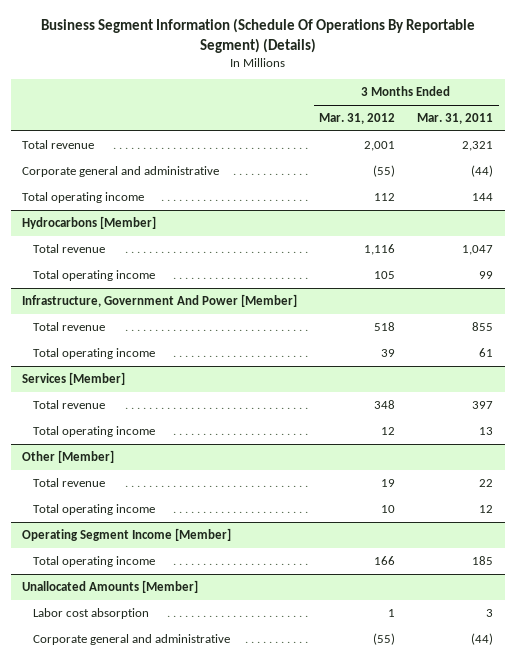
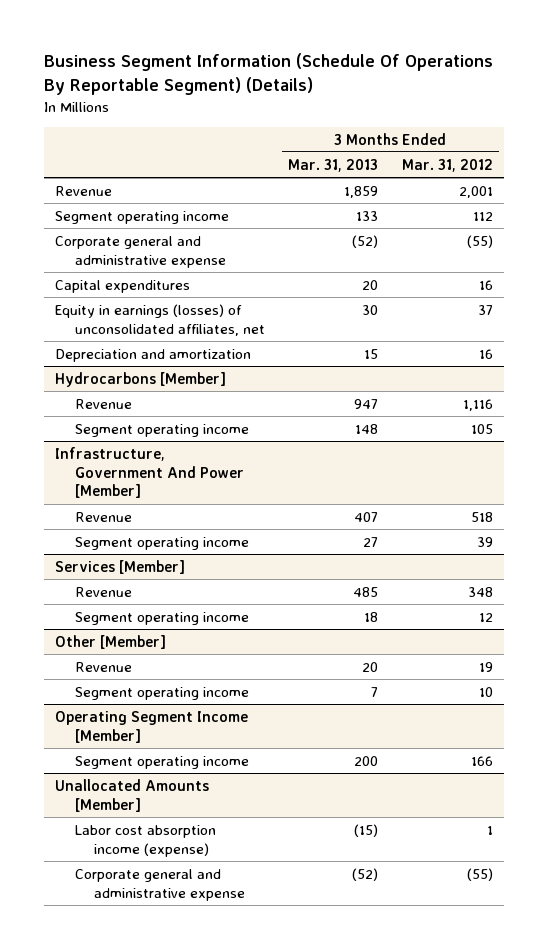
- | 3 Months Ended Mar. 31, 2012 | 3 Months Ended Mar. 31, 2011
+ | 3 Months Ended Mar. 31, 2013 | 3 Months Ended Mar. 31, 2012
- Total revenue | 2,001 | 2,321
- Corporate general and administrative | (55) | (44)
- Total operating income | 112 | 144
+ Revenue | 1,859 | 2,001
+ Segment operating income | 133 | 112
+ Corporate general and administrative expense | (52) | (55)
+ Capital expenditures | 20 | 16
+ Equity in earnings (losses) of unconsolidated affiliates, net | 30 | 37
+ Depreciation and amortization | 15 | 16
@ Hydrocarbons [Member]
- Total revenue | 1,116 | 1,047
- Total operating income | 105 | 99
+ Revenue | 947 | 1,116
+ Segment operating income | 148 | 105
@ Infrastructure, Government And Power [Member]
- Total revenue | 518 | 855
- Total operating income | 39 | 61
+ Revenue | 407 | 518
+ Segment operating income | 27 | 39
@ Services [Member]
- Total revenue | 348 | 397
- Total operating income | 12 | 13
+ Revenue | 485 | 348
+ Segment operating income | 18 | 12
@ Other [Member]
- Total revenue | 19 | 22
- Total operating income | 10 | 12
+ Revenue | 20 | 19
+ Segment operating income | 7 | 10
@ Operating Segment Income [Member]
- Total operating income | 166 | 185
+ Segment operating income | 200 | 166
@ Unallocated Amounts [Member]
- Labor cost absorption | 1 | 3
- Corporate general and administrative | (55) | (44)
+ Labor cost absorption income (expense) | (15) | 1
+ Corporate general and administrative expense | (52) | (55)

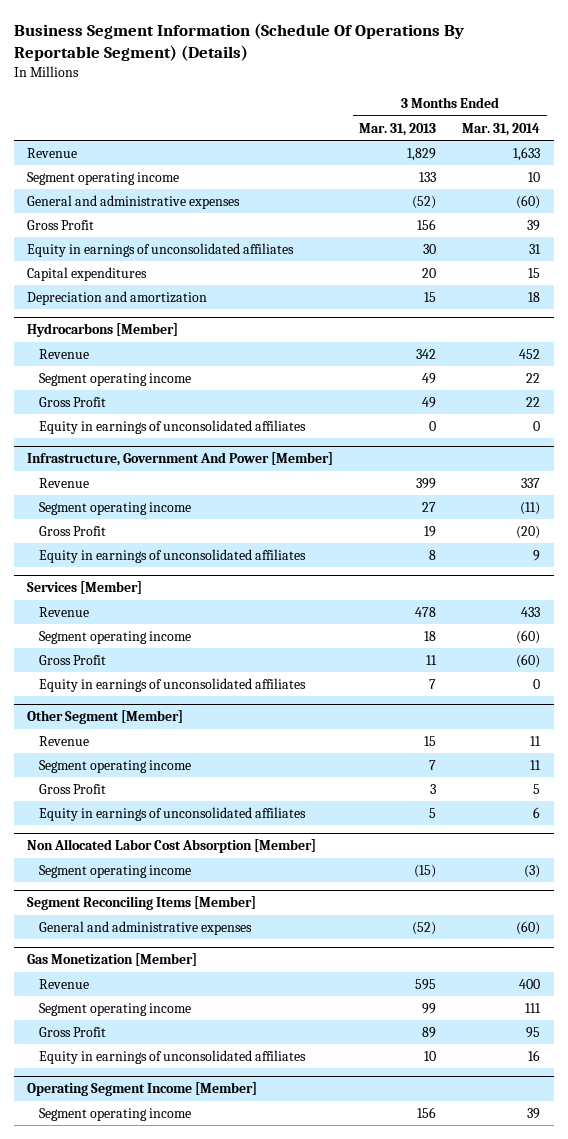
- | 3 Months Ended Mar. 31, 2013 | 3 Months Ended Mar. 31, 2012
+ | 3 Months Ended Mar. 31, 2013 | 3 Months Ended Mar. 31, 2014
- Revenue | 1,859 | 2,001
+ Revenue | 1,829 | 1,633
- Corporate general and administrative expense | (52) | (55)
+ General and administrative expenses | (52) | (60)
+ Gross Profit | 156 | 39
+ Equity in earnings of unconsolidated affiliates | 30 | 31
- Equity in earnings (losses) of unconsolidated affiliates, net | 30 | 37
@ Hydrocarbons [Member]
- Revenue | 947 | 1,116
- Segment operating income | 148 | 105
+ Revenue | 342 | 452
+ Segment operating income | 49 | 22
+ Gross Profit | 49 | 22
+ Equity in earnings of unconsolidated affiliates | 0 | 0
@ Infrastructure, Government And Power [Member]
- Revenue | 407 | 518
+ Revenue | 399 | 337
+ Gross Profit | 19 | (20)
+ Equity in earnings of unconsolidated affiliates | 8 | 9
@ Services [Member]
- Revenue | 485 | 348
+ Revenue | 478 | 433
- Other [Member]
- Revenue | 20 | 19
@ Services [Member]
+ Gross Profit | 11 | (60)
+ Equity in earnings of unconsolidated affiliates | 7 | 0
+ Other Segment [Member]
+ Revenue | 15 | 11
+ Gross Profit | 3 | 5
+ Equity in earnings of unconsolidated affiliates | 5 | 6
+ Non Allocated Labor Cost Absorption [Member]
+ Segment operating income | (15) | (3)
+ Segment Reconciling Items [Member]
+ General and administrative expenses | (52) | (60)
+ Gas Monetization [Member]
+ Revenue | 595 | 400
+ Segment operating income | 99 | 111
+ Gross Profit | 89 | 95
+ Equity in earnings of unconsolidated affiliates | 10 | 16
@ Operating Segment Income [Member]
- Segment operating income | 200 | 166
- Unallocated Amounts [Member]
- Labor cost absorption income (expense) | (15) | 1
- Corporate general and administrative expense | (52) | (55)
@ Operating Segment Income [Member]
+ Segment operating income | 156 | 39

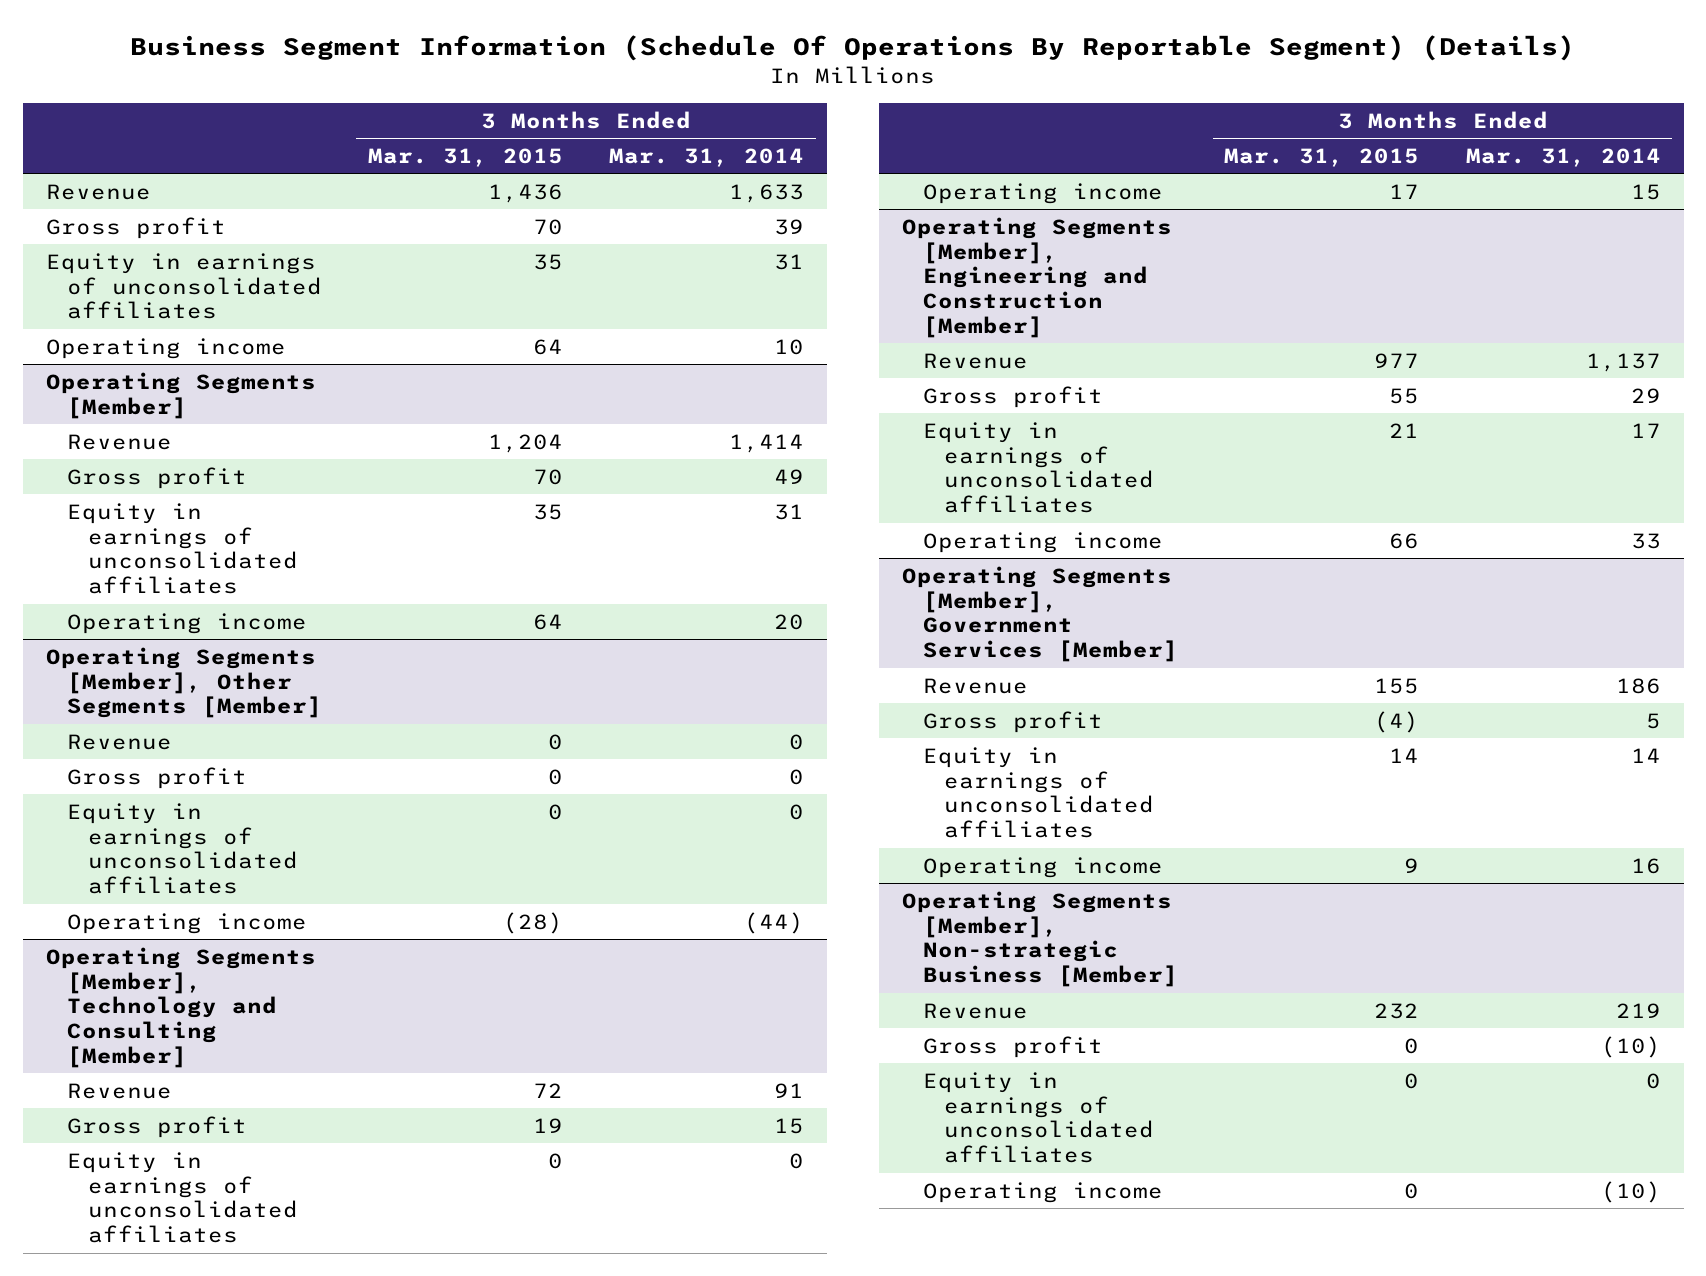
- | 3 Months Ended Mar. 31, 2013 | 3 Months Ended Mar. 31, 2014
+ | 3 Months Ended Mar. 31, 2015 | 3 Months Ended Mar. 31, 2014
- Segment operating income | 133 | 10
- General and administrative expenses | (52) | (60)
- Gross Profit | 156 | 39
+ Gross profit | 70 | 39
- Capital expenditures | 20 | 15
- Depreciation and amortization | 15 | 18
- Hydrocarbons [Member]
- Revenue | 342 | 452
- Segment operating income | 49 | 22
- Gross Profit | 49 | 22
+ Operating income | 64 | 10
+ Operating Segments [Member]
+ Revenue | 1,204 | 1,414
+ Gross profit | 70 | 49
+ Equity in earnings of unconsolidated affiliates | 35 | 31
+ Operating income | 64 | 20
+ Operating Segments [Member], Other Segments [Member]
+ Revenue | 0 | 0
+ Gross profit | 0 | 0
- Infrastructure, Government And Power [Member]
- Revenue | 399 | 337
- Segment operating income | 27 | (11)
- Gross Profit | 19 | (20)
- Equity in earnings of unconsolidated affiliates | 8 | 9
- Services [Member]
- Revenue | 478 | 433
- Segment operating income | 18 | (60)
- Gross Profit | 11 | (60)
+ Operating income | (28) | (44)
+ Operating Segments [Member], Technology and Consulting [Member]
+ Revenue | 72 | 91
+ Gross profit | 19 | 15
- Other Segment [Member]
- Revenue | 15 | 11
- Segment operating income | 7 | 11
- Gross Profit | 3 | 5
- Equity in earnings of unconsolidated affiliates | 5 | 6
- Non Allocated Labor Cost Absorption [Member]
- Segment operating income | (15) | (3)
- Segment Reconciling Items [Member]
- General and administrative expenses | (52) | (60)
- Gas Monetization [Member]
- Revenue | 595 | 400
- Segment operating income | 99 | 111
- Gross Profit | 89 | 95
- Equity in earnings of unconsolidated affiliates | 10 | 16
- Operating Segment Income [Member]
- Segment operating income | 156 | 39
+ Operating income | 17 | 15
+ Operating Segments [Member], Engineering and Construction [Member]
+ Revenue | 977 | 1,137
+ Gross profit | 55 | 29
+ Equity in earnings of unconsolidated affiliates | 21 | 17
+ Operating income | 66 | 33
+ Operating Segments [Member], Government Services [Member]
+ Revenue | 155 | 186
+ Gross profit | (4) | 5
+ Equity in earnings of unconsolidated affiliates | 14 | 14
+ Operating income | 9 | 16
+ Operating Segments [Member], Non-strategic Business [Member]
+ Revenue | 232 | 219
+ Gross profit | 0 | (10)
+ Equity in earnings of unconsolidated affiliates | 0 | 0
+ Operating income | 0 | (10)

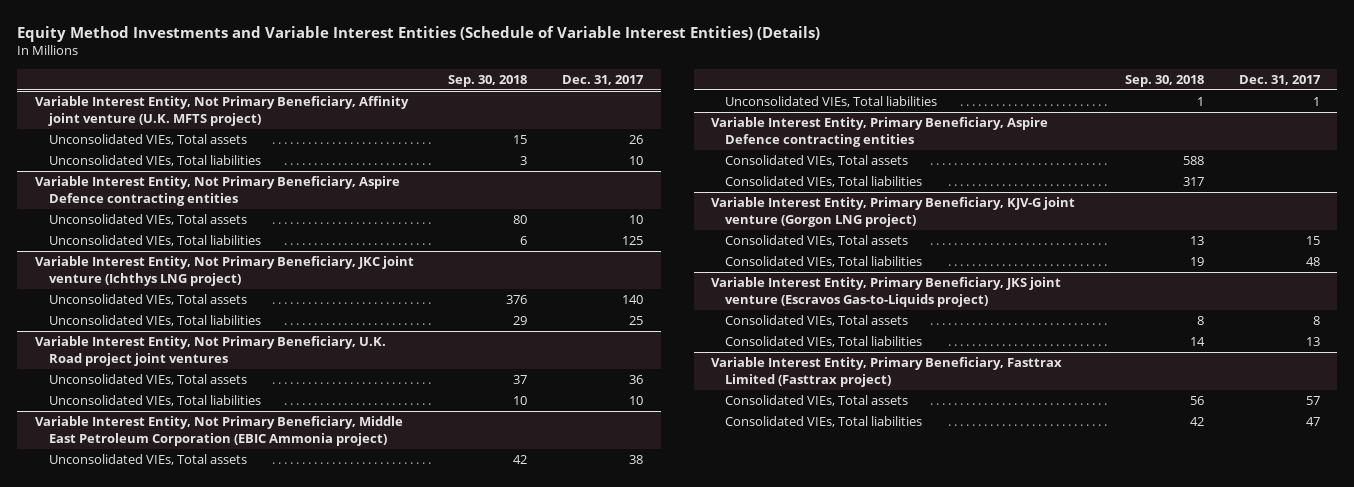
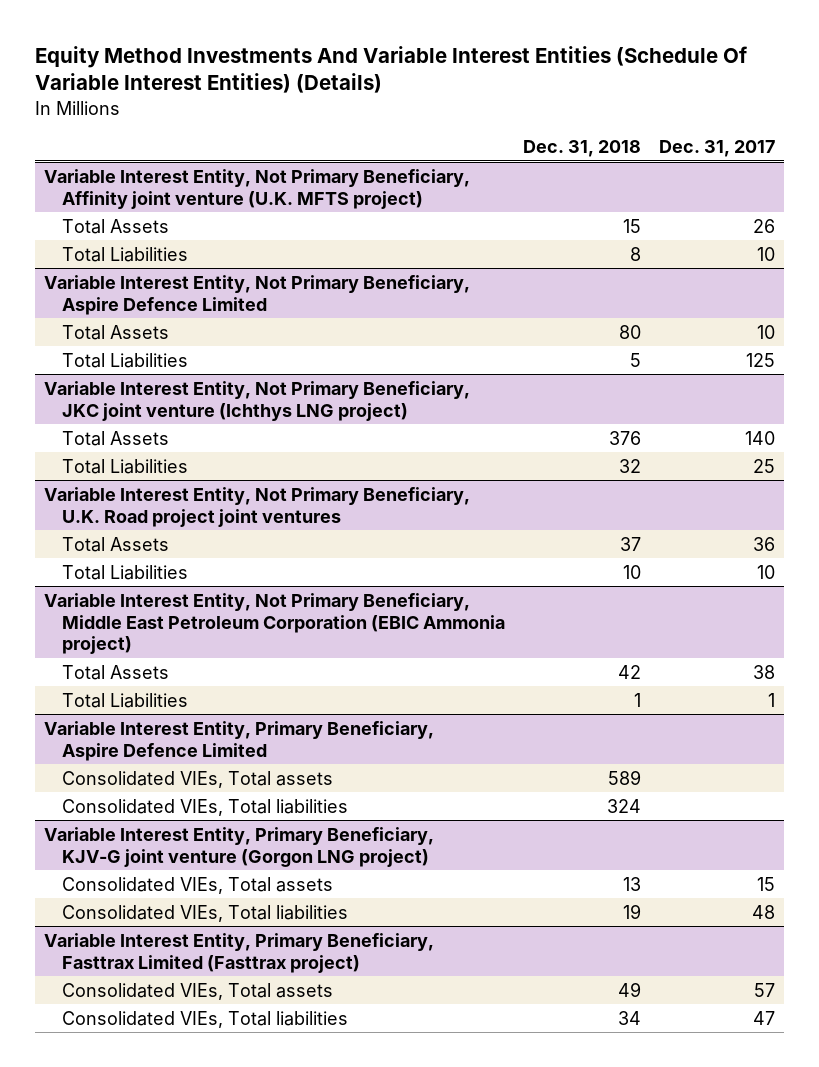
- Equity Method Investments and Variable Interest Entities (Schedule of Variable Interest Entities) (Details)
+ Equity Method Investments And Variable Interest Entities (Schedule Of Variable Interest Entities) (Details)
- | Sep. 30, 2018 | Dec. 31, 2017
+ | Dec. 31, 2018 | Dec. 31, 2017
@ Variable Interest Entity, Not Primary Beneficiary, Affinity joint venture (U.K. MFTS project)
- Unconsolidated VIEs, Total assets | 15 | 26
- Unconsolidated VIEs, Total liabilities | 3 | 10
- Variable Interest Entity, Not Primary Beneficiary, Aspire Defence contracting entities
- Unconsolidated VIEs, Total assets | 80 | 10
- Unconsolidated VIEs, Total liabilities | 6 | 125
@ Variable Interest Entity, Not Primary Beneficiary, Affinity joint venture (U.K. MFTS project)
+ Total Assets | 15 | 26
+ Total Liabilities | 8 | 10
+ Variable Interest Entity, Not Primary Beneficiary, Aspire Defence Limited
+ Total Assets | 80 | 10
+ Total Liabilities | 5 | 125
@ Variable Interest Entity, Not Primary Beneficiary, JKC joint venture (Ichthys LNG project)
- Unconsolidated VIEs, Total assets | 376 | 140
- Unconsolidated VIEs, Total liabilities | 29 | 25
+ Total Assets | 376 | 140
+ Total Liabilities | 32 | 25
@ Variable Interest Entity, Not Primary Beneficiary, U.K. Road project joint ventures
- Unconsolidated VIEs, Total assets | 37 | 36
- Unconsolidated VIEs, Total liabilities | 10 | 10
+ Total Assets | 37 | 36
+ Total Liabilities | 10 | 10
@ Variable Interest Entity, Not Primary Beneficiary, Middle East Petroleum Corporation (EBIC Ammonia project)
- Unconsolidated VIEs, Total assets | 42 | 38
- Unconsolidated VIEs, Total liabilities | 1 | 1
- Variable Interest Entity, Primary Beneficiary, Aspire Defence contracting entities
@ Variable Interest Entity, Not Primary Beneficiary, Middle East Petroleum Corporation (EBIC Ammonia project)
+ Total Assets | 42 | 38
+ Total Liabilities | 1 | 1
+ Variable Interest Entity, Primary Beneficiary, Aspire Defence Limited
- Variable Interest Entity, Primary Beneficiary, JKS joint venture (Escravos Gas-to-Liquids project)
- Consolidated VIEs, Total assets | 8 | 8
- Consolidated VIEs, Total liabilities | 14 | 13

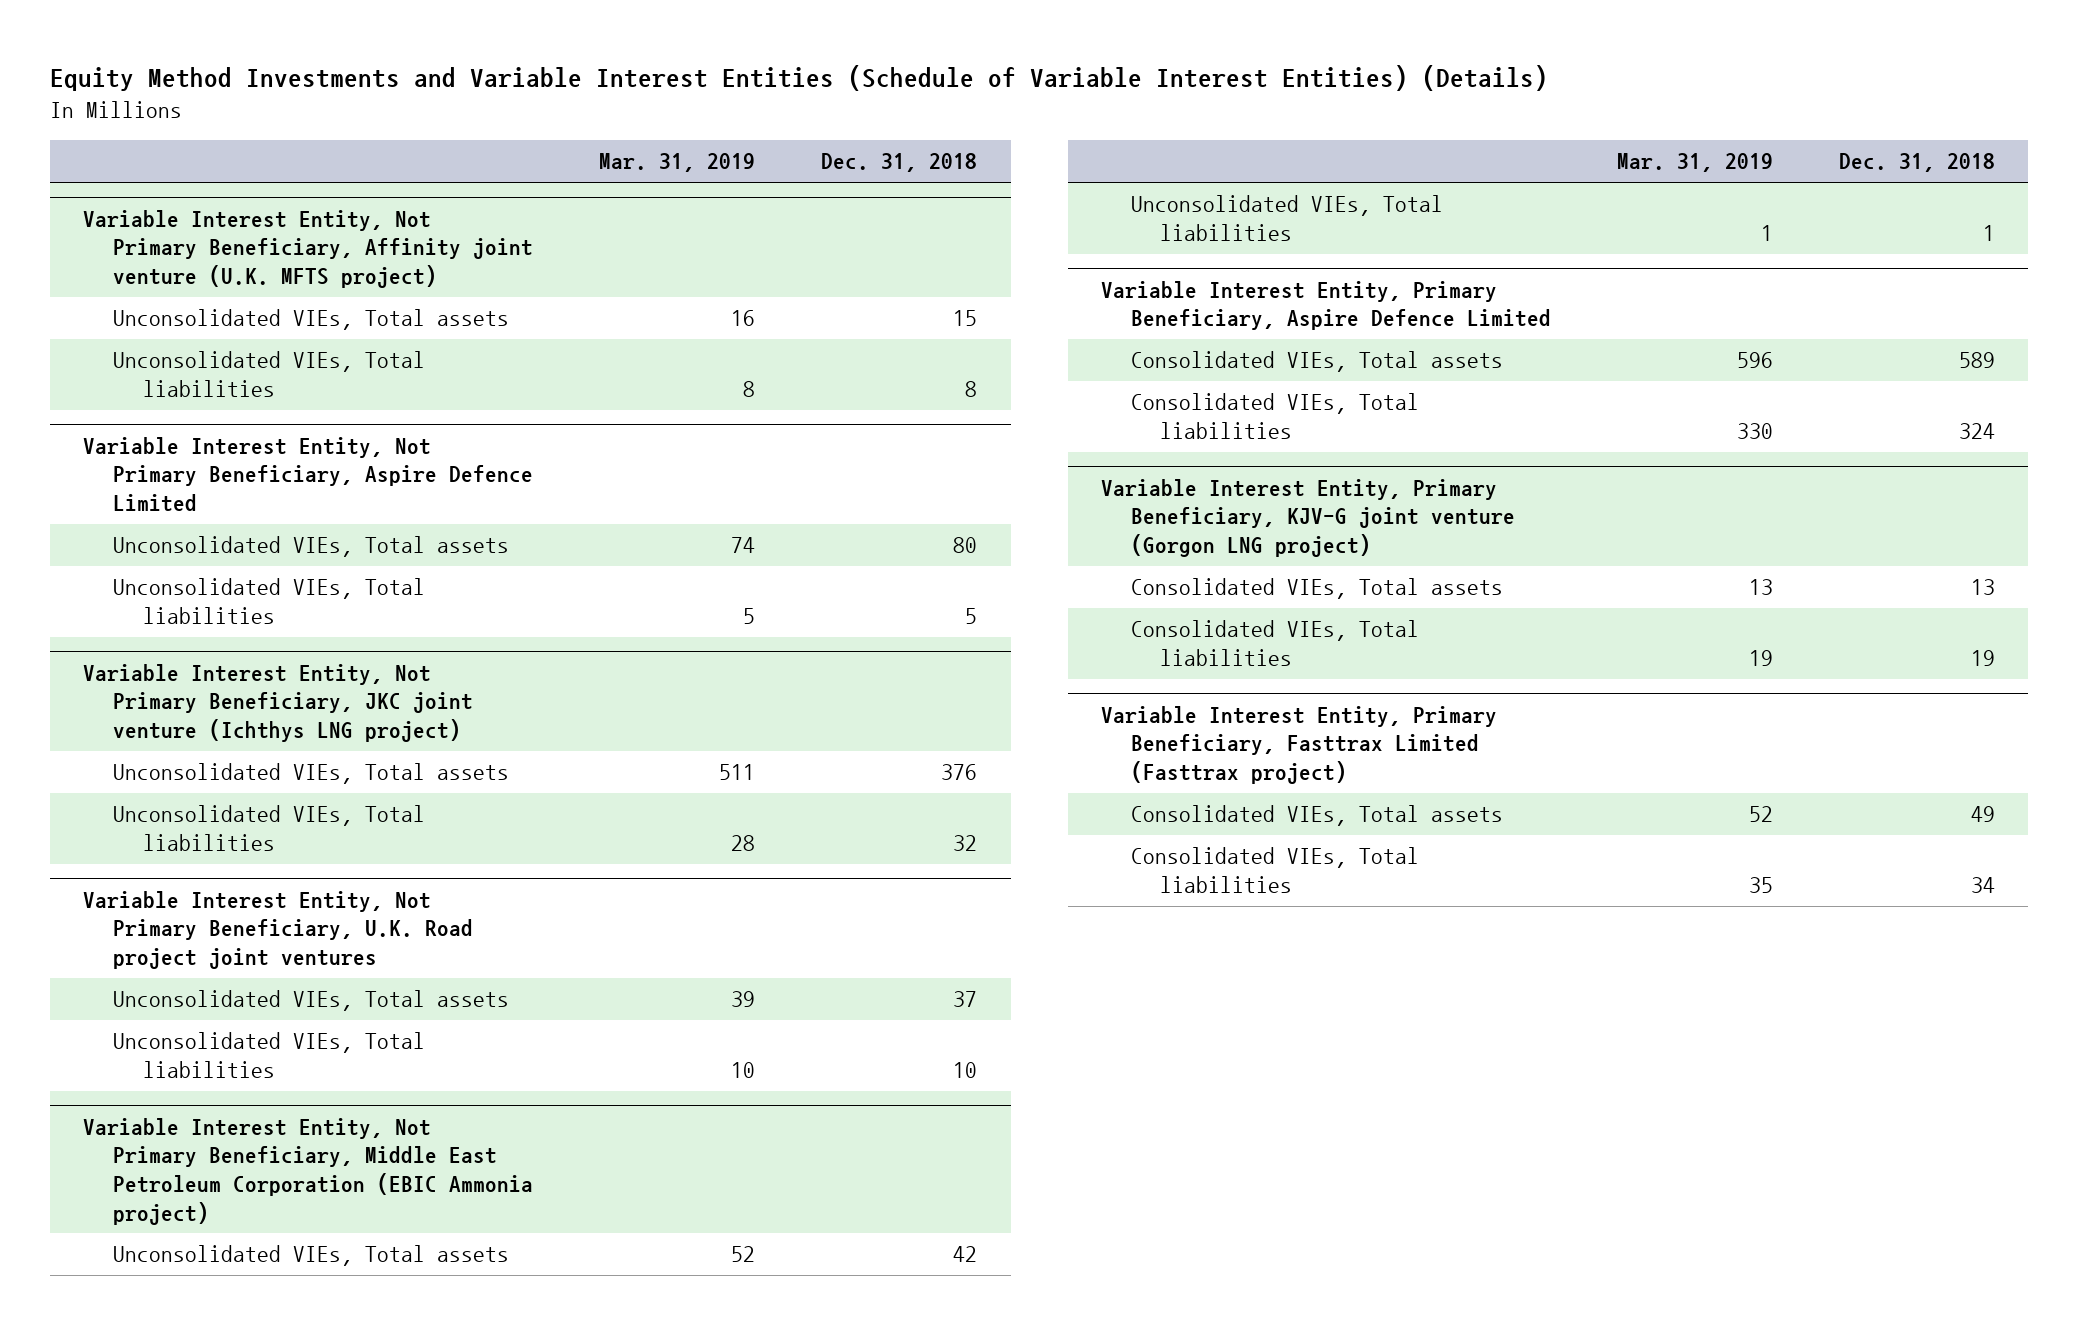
- Equity Method Investments And Variable Interest Entities (Schedule Of Variable Interest Entities) (Details)
+ Equity Method Investments and Variable Interest Entities (Schedule of Variable Interest Entities) (Details)
- | Dec. 31, 2018 | Dec. 31, 2017
+ | Mar. 31, 2019 | Dec. 31, 2018
@ Variable Interest Entity, Not Primary Beneficiary, Affinity joint venture (U.K. MFTS project)
- Total Assets | 15 | 26
- Total Liabilities | 8 | 10
+ Unconsolidated VIEs, Total assets | 16 | 15
+ Unconsolidated VIEs, Total liabilities | 8 | 8
@ Variable Interest Entity, Not Primary Beneficiary, Aspire Defence Limited
- Total Assets | 80 | 10
- Total Liabilities | 5 | 125
+ Unconsolidated VIEs, Total assets | 74 | 80
+ Unconsolidated VIEs, Total liabilities | 5 | 5
@ Variable Interest Entity, Not Primary Beneficiary, JKC joint venture (Ichthys LNG project)
- Total Assets | 376 | 140
- Total Liabilities | 32 | 25
+ Unconsolidated VIEs, Total assets | 511 | 376
+ Unconsolidated VIEs, Total liabilities | 28 | 32
@ Variable Interest Entity, Not Primary Beneficiary, U.K. Road project joint ventures
- Total Assets | 37 | 36
- Total Liabilities | 10 | 10
+ Unconsolidated VIEs, Total assets | 39 | 37
+ Unconsolidated VIEs, Total liabilities | 10 | 10
@ Variable Interest Entity, Not Primary Beneficiary, Middle East Petroleum Corporation (EBIC Ammonia project)
- Total Assets | 42 | 38
- Total Liabilities | 1 | 1
+ Unconsolidated VIEs, Total assets | 52 | 42
+ Unconsolidated VIEs, Total liabilities | 1 | 1

